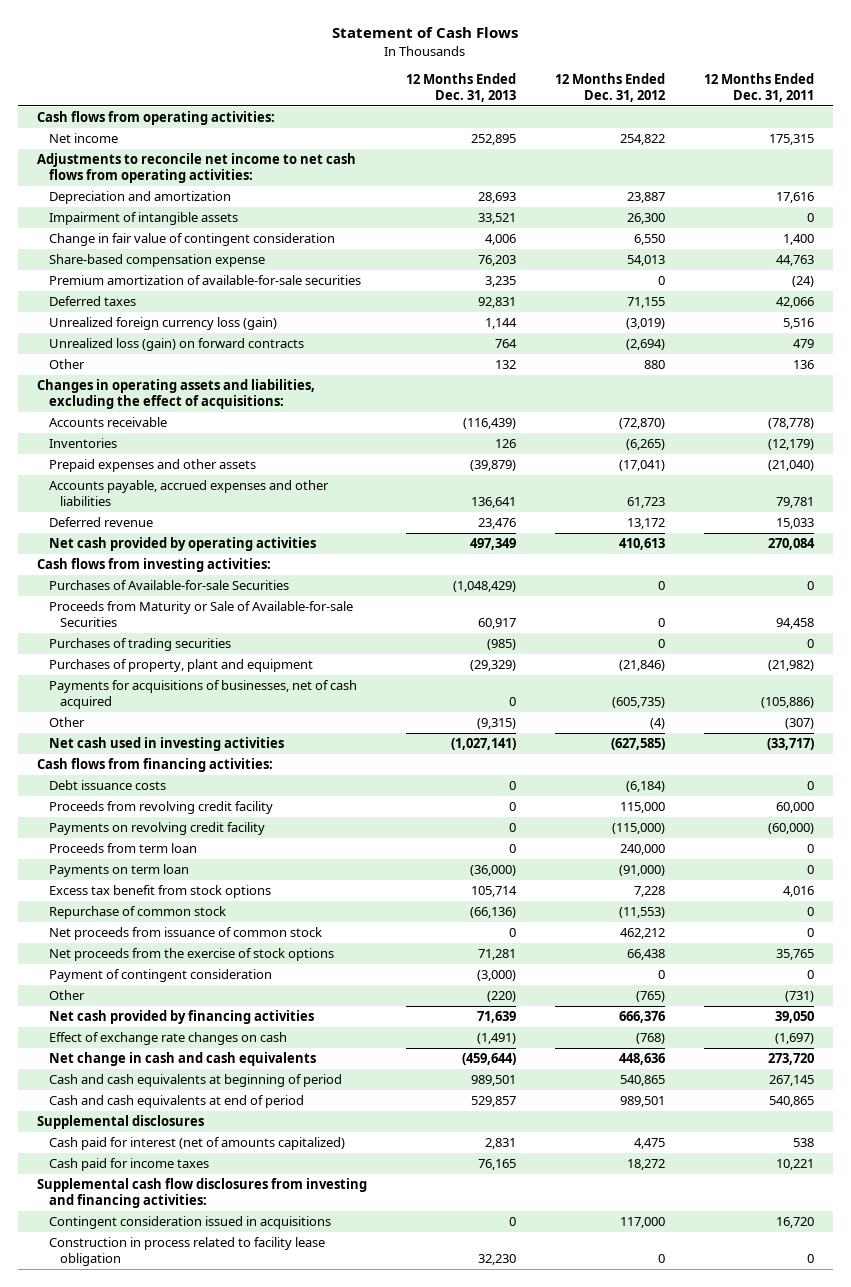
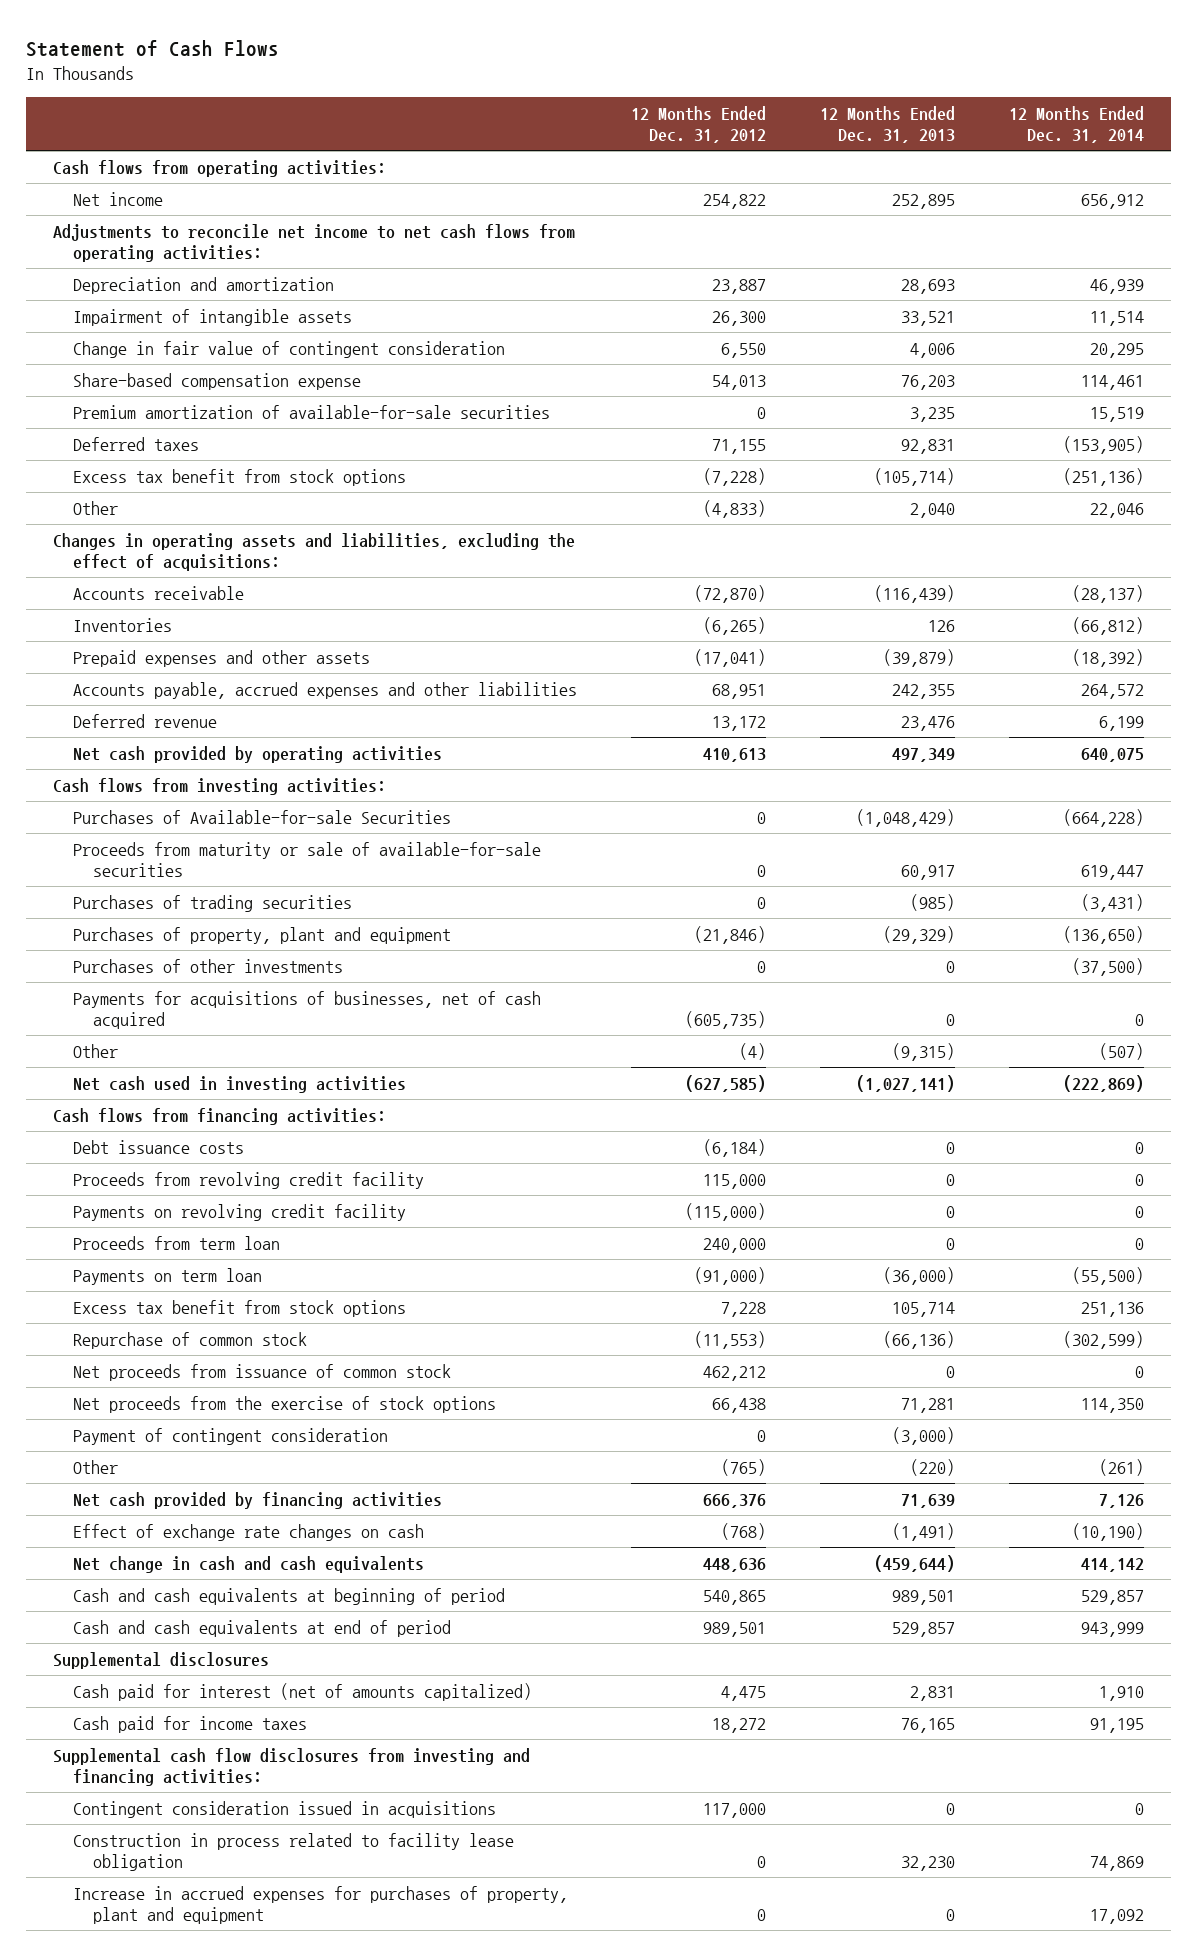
- | 12 Months Ended Dec. 31, 2013 | 12 Months Ended Dec. 31, 2012 | 12 Months Ended Dec. 31, 2011
+ | 12 Months Ended Dec. 31, 2012 | 12 Months Ended Dec. 31, 2013 | 12 Months Ended Dec. 31, 2014
- Unrealized foreign currency loss (gain) | 1,144 | (3,019) | 5,516
- Unrealized loss (gain) on forward contracts | 764 | (2,694) | 479
- Other | 132 | 880 | 136
+ Excess tax benefit from stock options | (7,228) | (105,714) | (251,136)
+ Other | (4,833) | 2,040 | 22,046
- Accounts payable, accrued expenses and other liabilities | 136,641 | 61,723 | 79,781
+ Accounts payable, accrued expenses and other liabilities | 68,951 | 242,355 | 264,572
- Proceeds from Maturity or Sale of Available-for-sale Securities | 60,917 | 0 | 94,458
+ Proceeds from maturity or sale of available-for-sale securities | 0 | 60,917 | 619,447
+ Purchases of other investments | 0 | 0 | (37,500)
+ Increase in accrued expenses for purchases of property, plant and equipment | 0 | 0 | 17,092

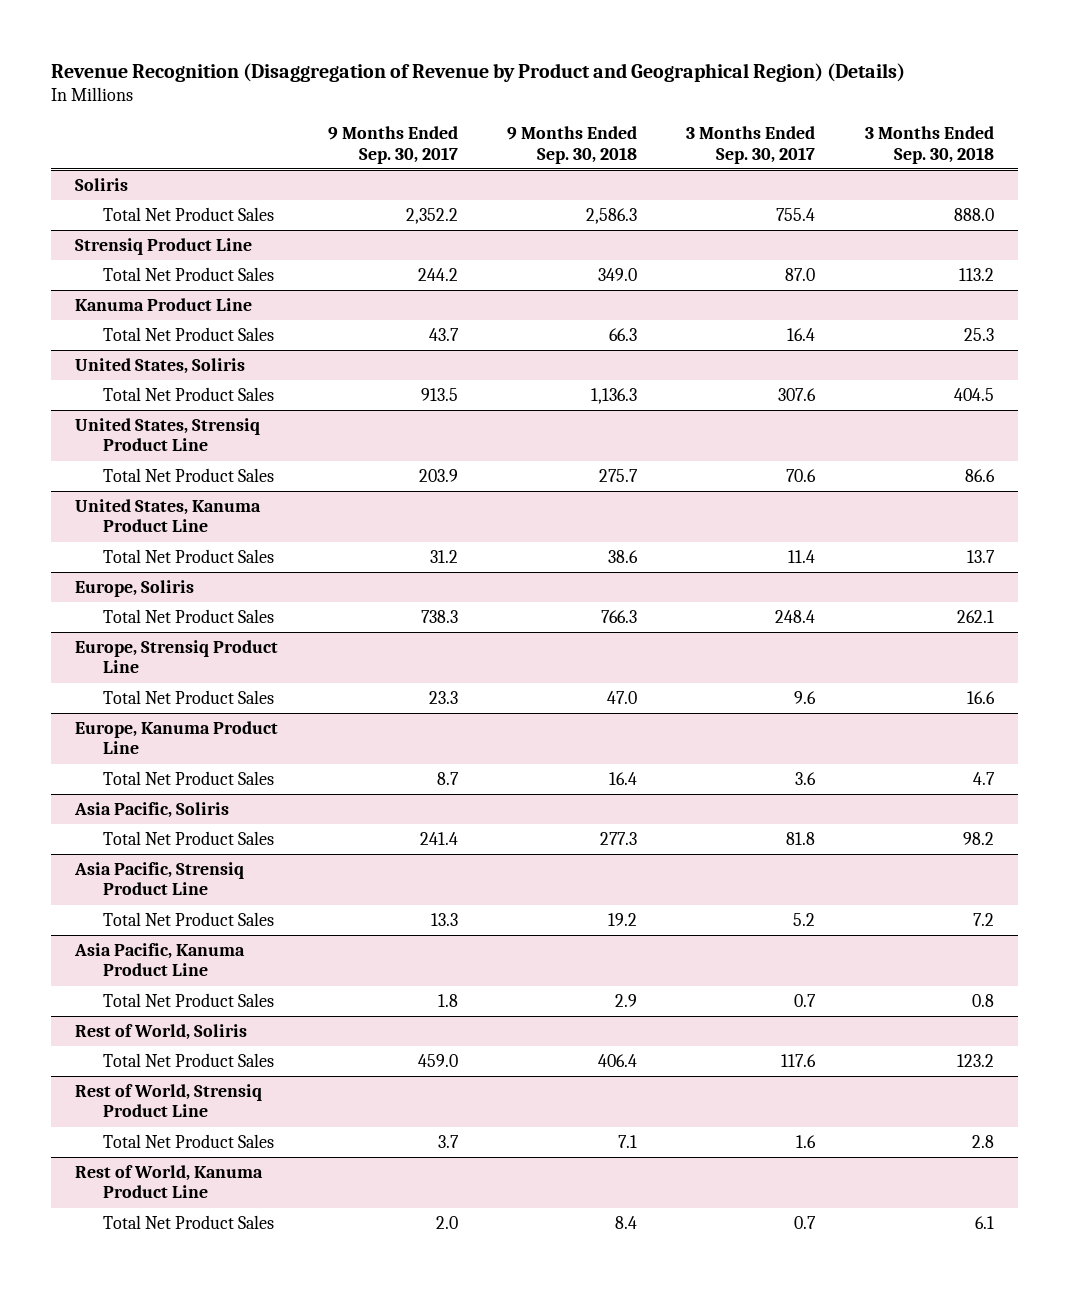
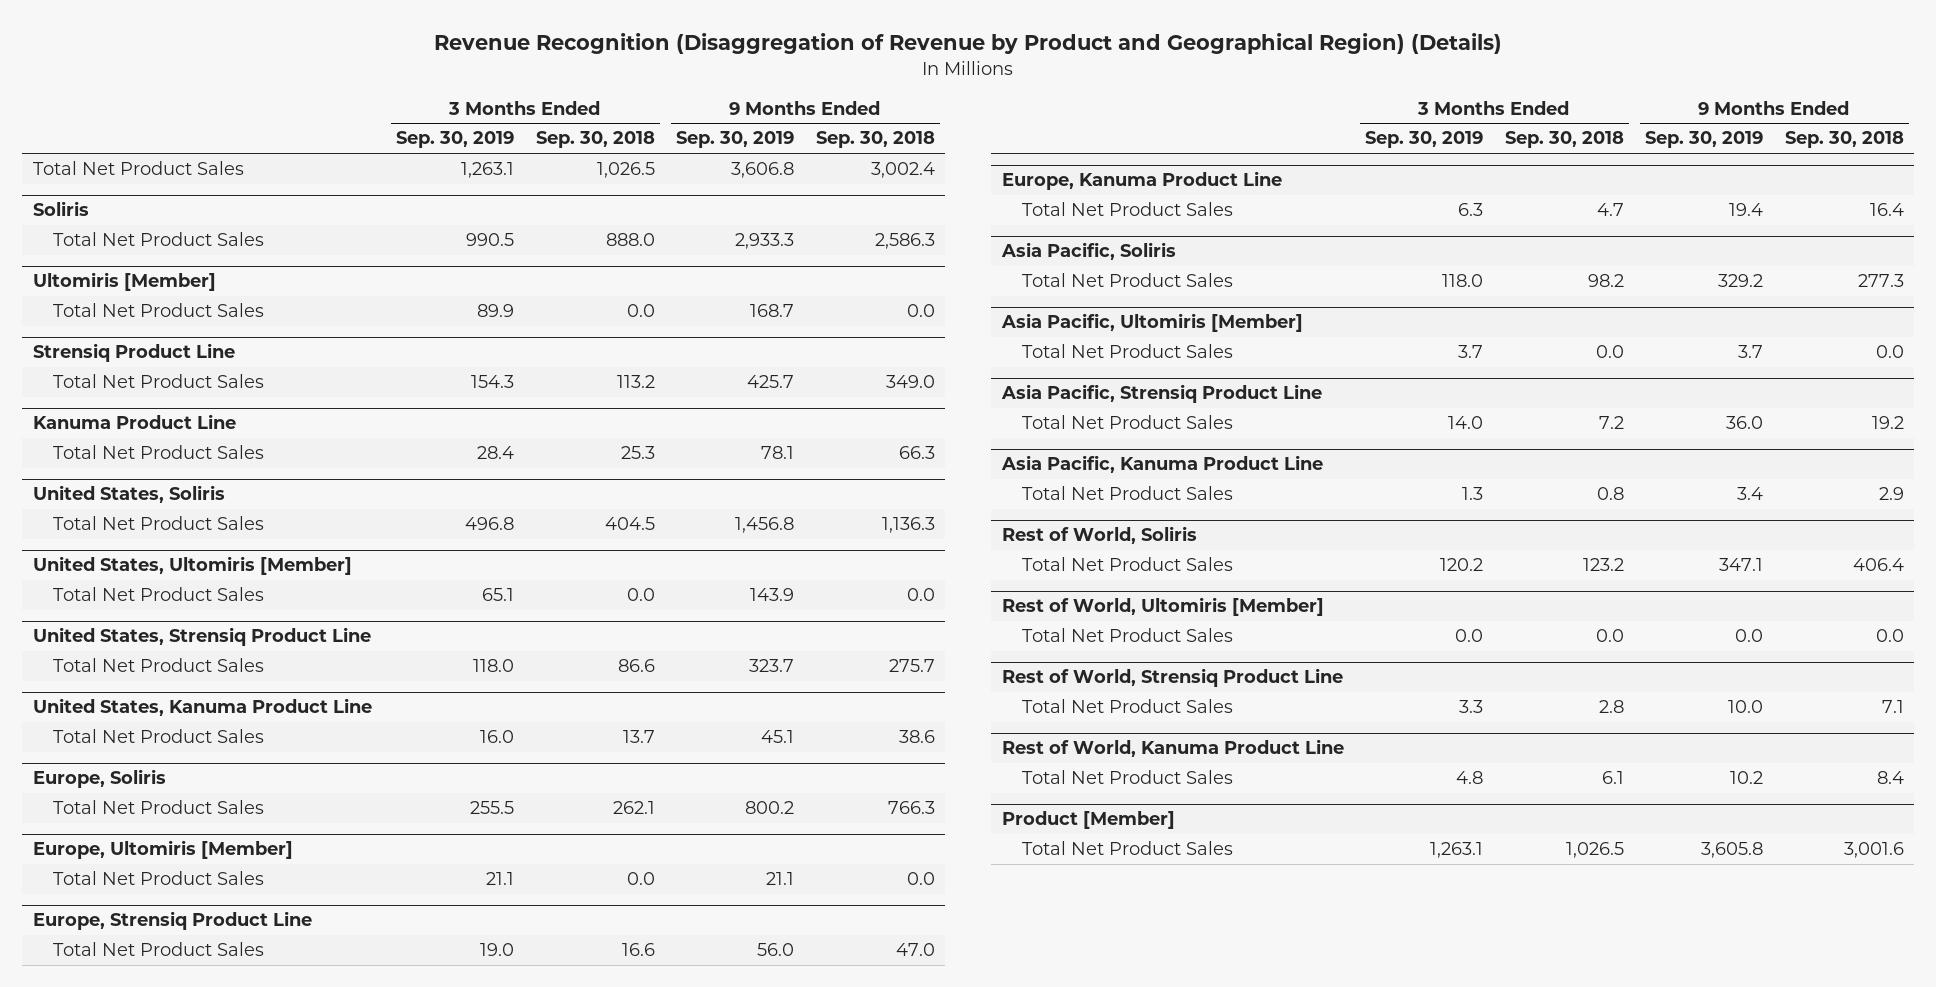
- | 9 Months Ended Sep. 30, 2017 | 9 Months Ended Sep. 30, 2018 | 3 Months Ended Sep. 30, 2017 | 3 Months Ended Sep. 30, 2018
+ | 3 Months Ended Sep. 30, 2019 | 3 Months Ended Sep. 30, 2018 | 9 Months Ended Sep. 30, 2019 | 9 Months Ended Sep. 30, 2018
+ Total Net Product Sales | 1,263.1 | 1,026.5 | 3,606.8 | 3,002.4
+ Ultomiris [Member]
+ Total Net Product Sales | 89.9 | 0.0 | 168.7 | 0.0
+ United States, Ultomiris [Member]
+ Total Net Product Sales | 65.1 | 0.0 | 143.9 | 0.0
+ Europe, Ultomiris [Member]
+ Total Net Product Sales | 21.1 | 0.0 | 21.1 | 0.0
+ Asia Pacific, Ultomiris [Member]
+ Total Net Product Sales | 3.7 | 0.0 | 3.7 | 0.0
+ Rest of World, Ultomiris [Member]
+ Total Net Product Sales | 0.0 | 0.0 | 0.0 | 0.0
+ Product [Member]
+ Total Net Product Sales | 1,263.1 | 1,026.5 | 3,605.8 | 3,001.6

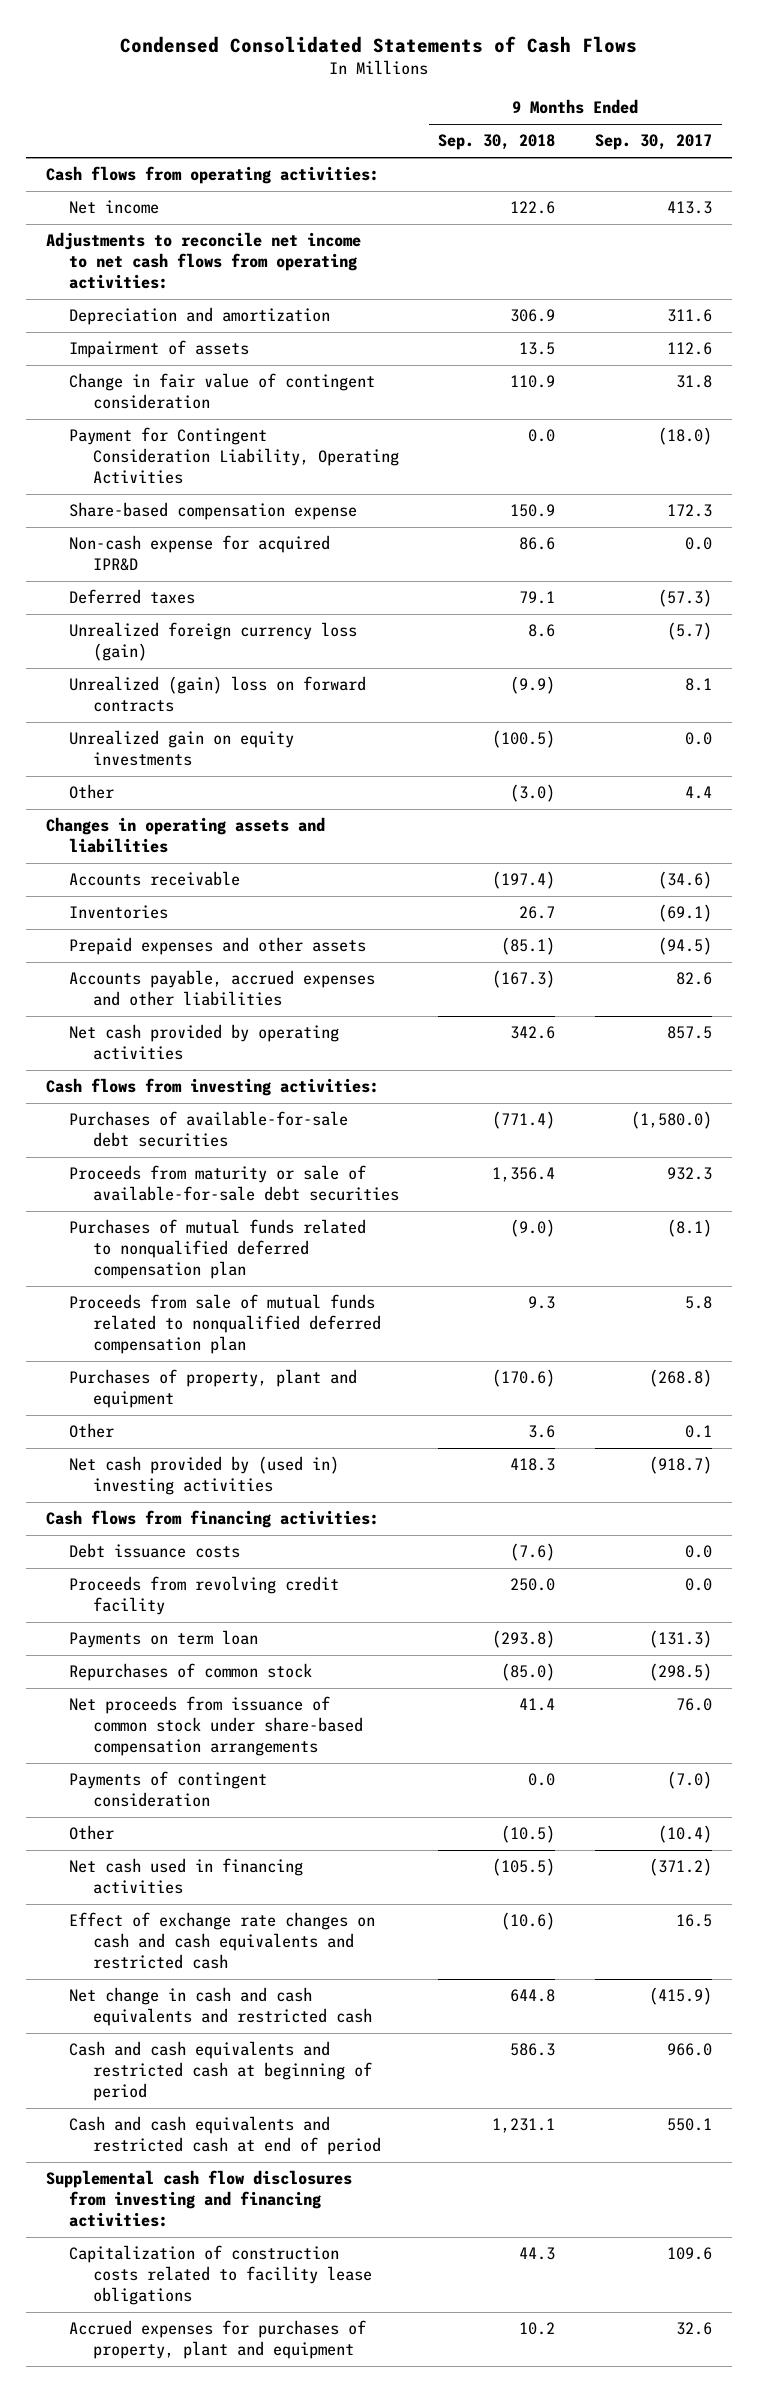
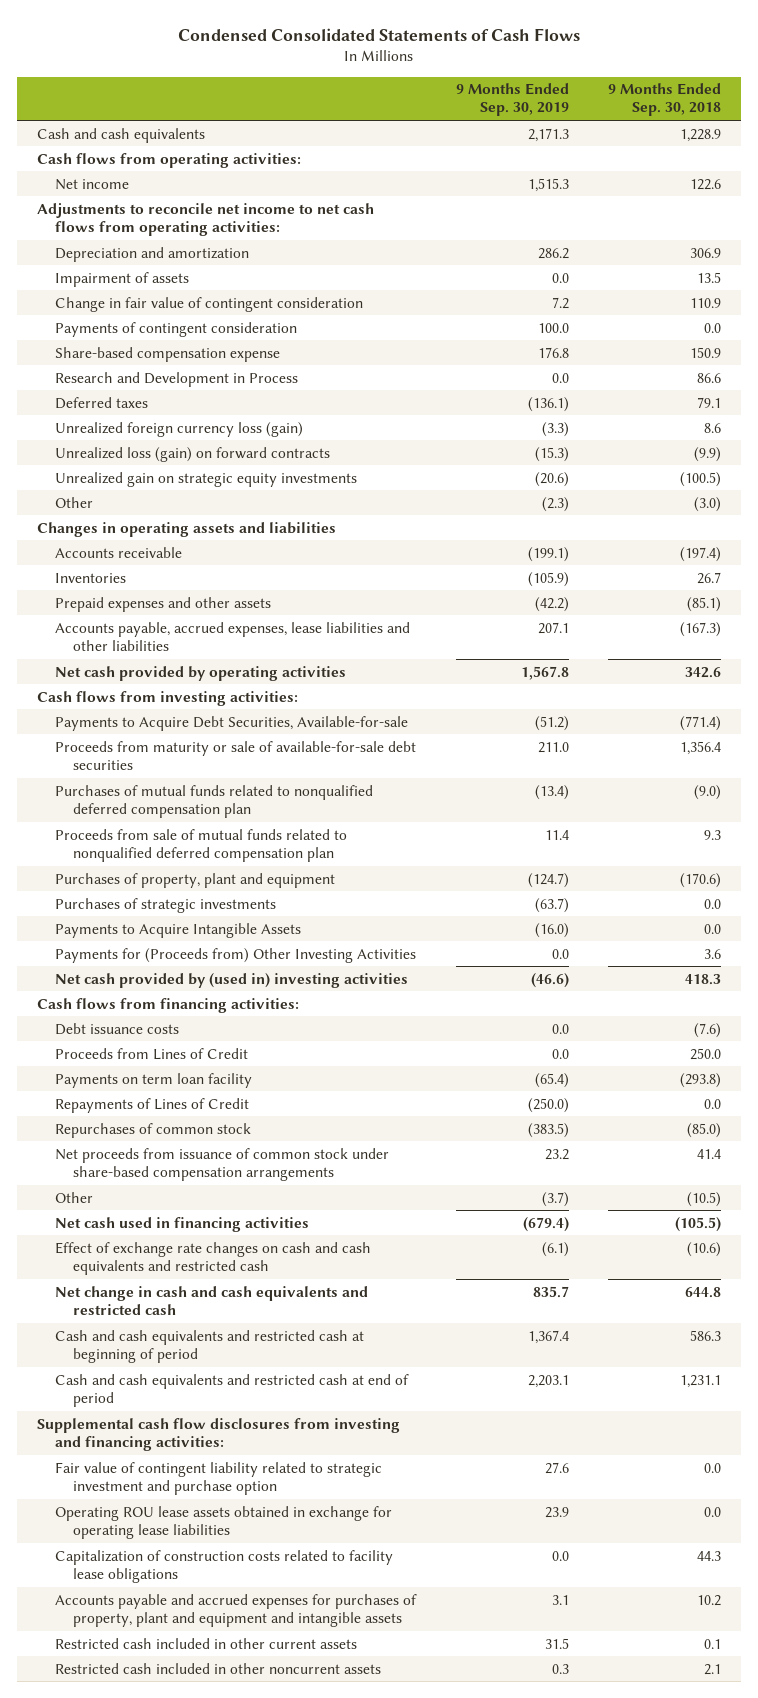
- | 9 Months Ended Sep. 30, 2018 | 9 Months Ended Sep. 30, 2017
+ | 9 Months Ended Sep. 30, 2019 | 9 Months Ended Sep. 30, 2018
+ Cash and cash equivalents | 2,171.3 | 1,228.9
- Payment for Contingent Consideration Liability, Operating Activities | 0.0 | (18.0)
moved up: Payments of contingent consideration | 100.0 | 0.0
- Non-cash expense for acquired IPR&D | 86.6 | 0.0
+ Research and Development in Process | 0.0 | 86.6
- Unrealized (gain) loss on forward contracts | (9.9) | 8.1
- Unrealized gain on equity investments | (100.5) | 0.0
+ Unrealized loss (gain) on forward contracts | (15.3) | (9.9)
+ Unrealized gain on strategic equity investments | (20.6) | (100.5)
- Accounts payable, accrued expenses and other liabilities | (167.3) | 82.6
+ Accounts payable, accrued expenses, lease liabilities and other liabilities | 207.1 | (167.3)
- Purchases of available-for-sale debt securities | (771.4) | (1,580.0)
+ Payments to Acquire Debt Securities, Available-for-sale | (51.2) | (771.4)
- Other | 3.6 | 0.1
+ Purchases of strategic investments | (63.7) | 0.0
+ Payments to Acquire Intangible Assets | (16.0) | 0.0
+ Payments for (Proceeds from) Other Investing Activities | 0.0 | 3.6
- Proceeds from revolving credit facility | 250.0 | 0.0
- Payments on term loan | (293.8) | (131.3)
+ Proceeds from Lines of Credit | 0.0 | 250.0
+ Payments on term loan facility | (65.4) | (293.8)
+ Repayments of Lines of Credit | (250.0) | 0.0
+ Fair value of contingent liability related to strategic investment and purchase option | 27.6 | 0.0
+ Operating ROU lease assets obtained in exchange for operating lease liabilities | 23.9 | 0.0
- Accrued expenses for purchases of property, plant and equipment | 10.2 | 32.6
+ Accounts payable and accrued expenses for purchases of property, plant and equipment and intangible assets | 3.1 | 10.2
+ Restricted cash included in other current assets | 31.5 | 0.1
+ Restricted cash included in other noncurrent assets | 0.3 | 2.1

